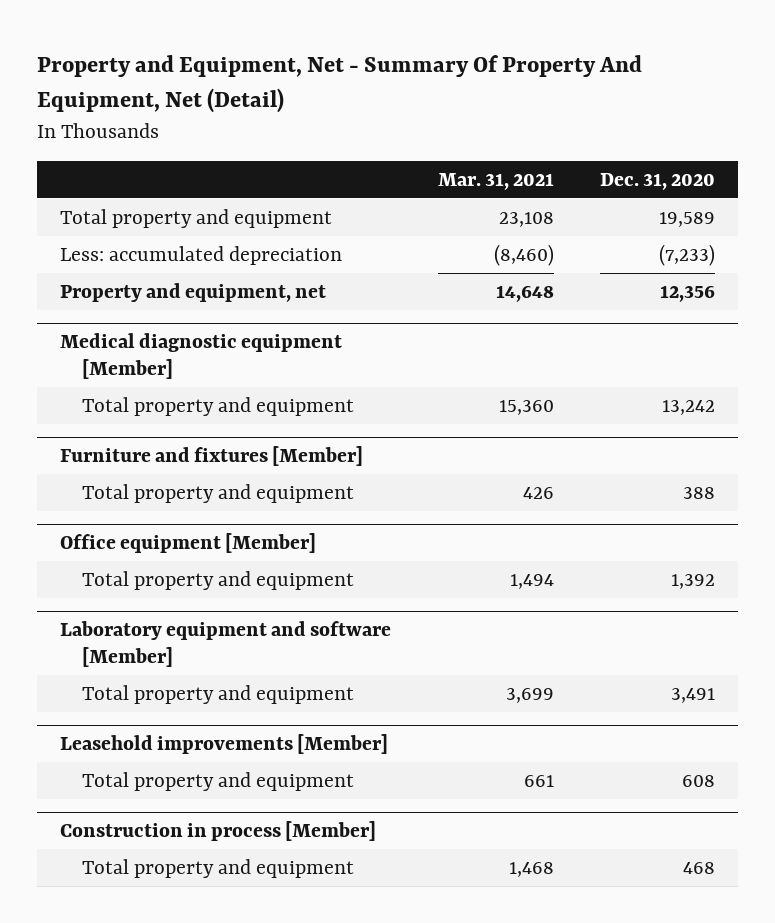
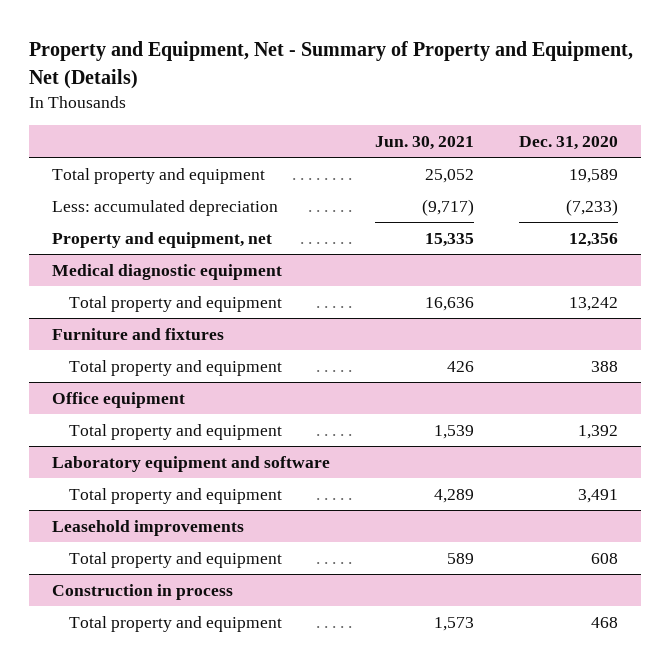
- Property and Equipment, Net - Summary Of Property And Equipment, Net (Detail)
+ Property and Equipment, Net - Summary of Property and Equipment, Net (Details)
- | Mar. 31, 2021 | Dec. 31, 2020
+ | Jun. 30, 2021 | Dec. 31, 2020
- Medical diagnostic equipment [Member]
+ Medical diagnostic equipment
- Furniture and fixtures [Member]
+ Furniture and fixtures
- Office equipment [Member]
+ Office equipment
- Laboratory equipment and software [Member]
+ Laboratory equipment and software
- Leasehold improvements [Member]
+ Leasehold improvements
- Construction in process [Member]
+ Construction in process

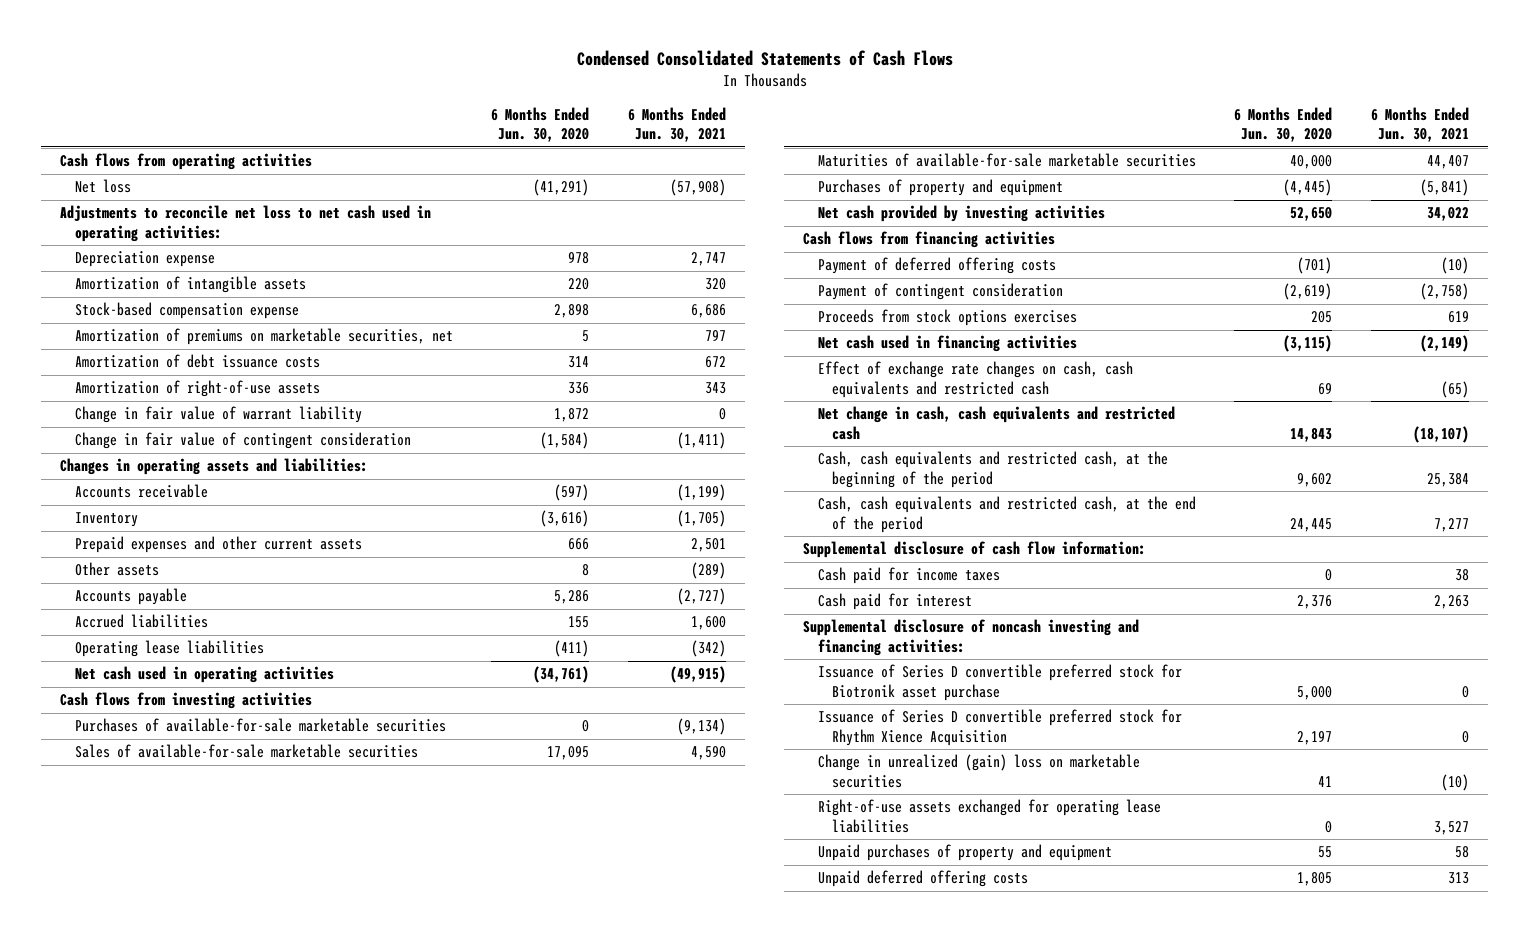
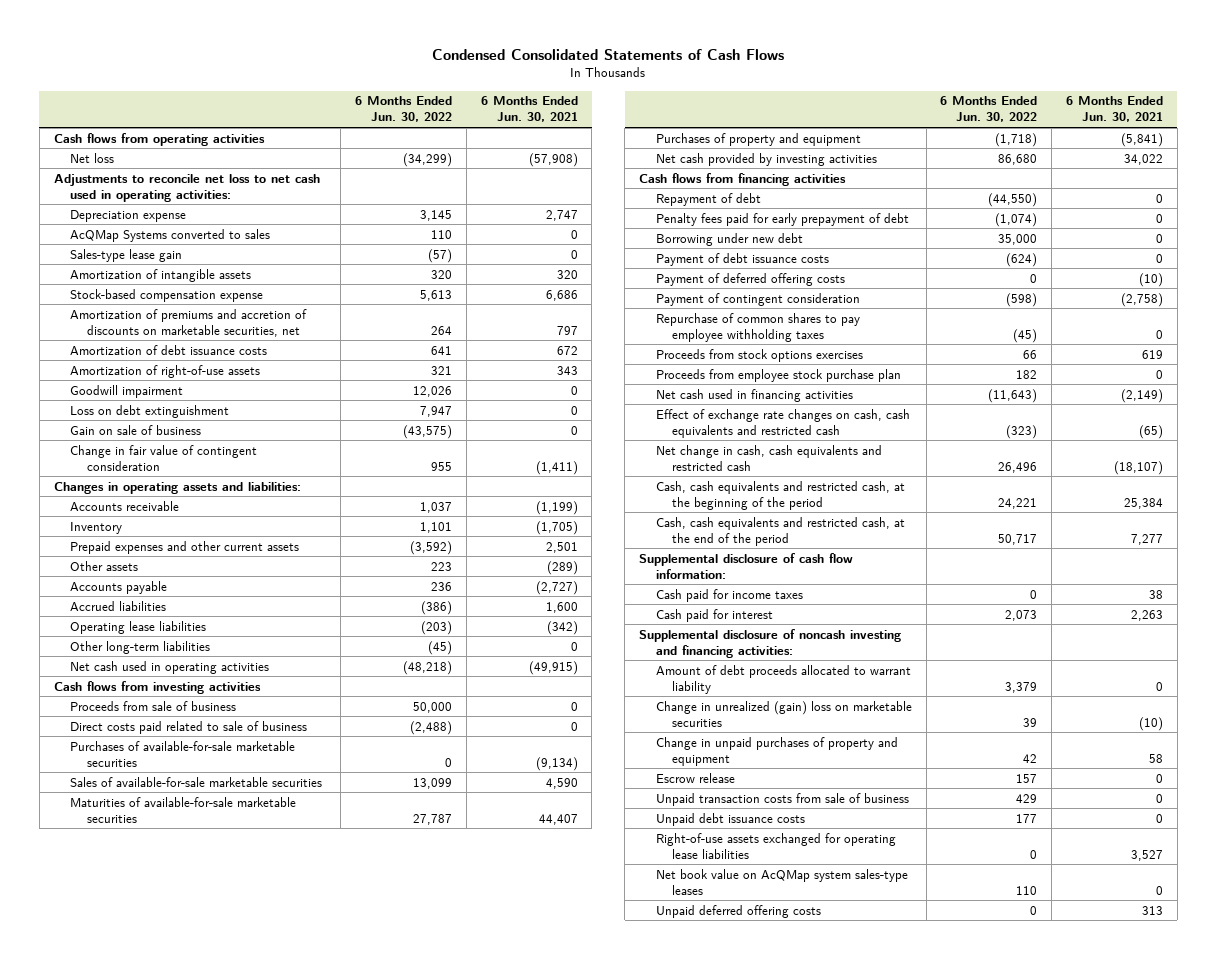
- | 6 Months Ended Jun. 30, 2020 | 6 Months Ended Jun. 30, 2021
+ | 6 Months Ended Jun. 30, 2022 | 6 Months Ended Jun. 30, 2021
+ AcQMap Systems converted to sales | 110 | 0
+ Sales-type lease gain | (57) | 0
- Amortization of premiums on marketable securities, net | 5 | 797
+ Amortization of premiums and accretion of discounts on marketable securities, net | 264 | 797
- Change in fair value of warrant liability | 1,872 | 0
+ Goodwill impairment | 12,026 | 0
+ Loss on debt extinguishment | 7,947 | 0
+ Gain on sale of business | (43,575) | 0
+ Other long-term liabilities | (45) | 0
+ Proceeds from sale of business | 50,000 | 0
+ Direct costs paid related to sale of business | (2,488) | 0
+ Repayment of debt | (44,550) | 0
+ Penalty fees paid for early prepayment of debt | (1,074) | 0
+ Borrowing under new debt | 35,000 | 0
+ Payment of debt issuance costs | (624) | 0
+ Repurchase of common shares to pay employee withholding taxes | (45) | 0
+ Proceeds from employee stock purchase plan | 182 | 0
- Issuance of Series D convertible preferred stock for Biotronik asset purchase | 5,000 | 0
- Issuance of Series D convertible preferred stock for Rhythm Xience Acquisition | 2,197 | 0
+ Amount of debt proceeds allocated to warrant liability | 3,379 | 0
+ Change in unpaid purchases of property and equipment | 42 | 58
+ Escrow release | 157 | 0
+ Unpaid transaction costs from sale of business | 429 | 0
+ Unpaid debt issuance costs | 177 | 0
- Unpaid purchases of property and equipment | 55 | 58
+ Net book value on AcQMap system sales-type leases | 110 | 0

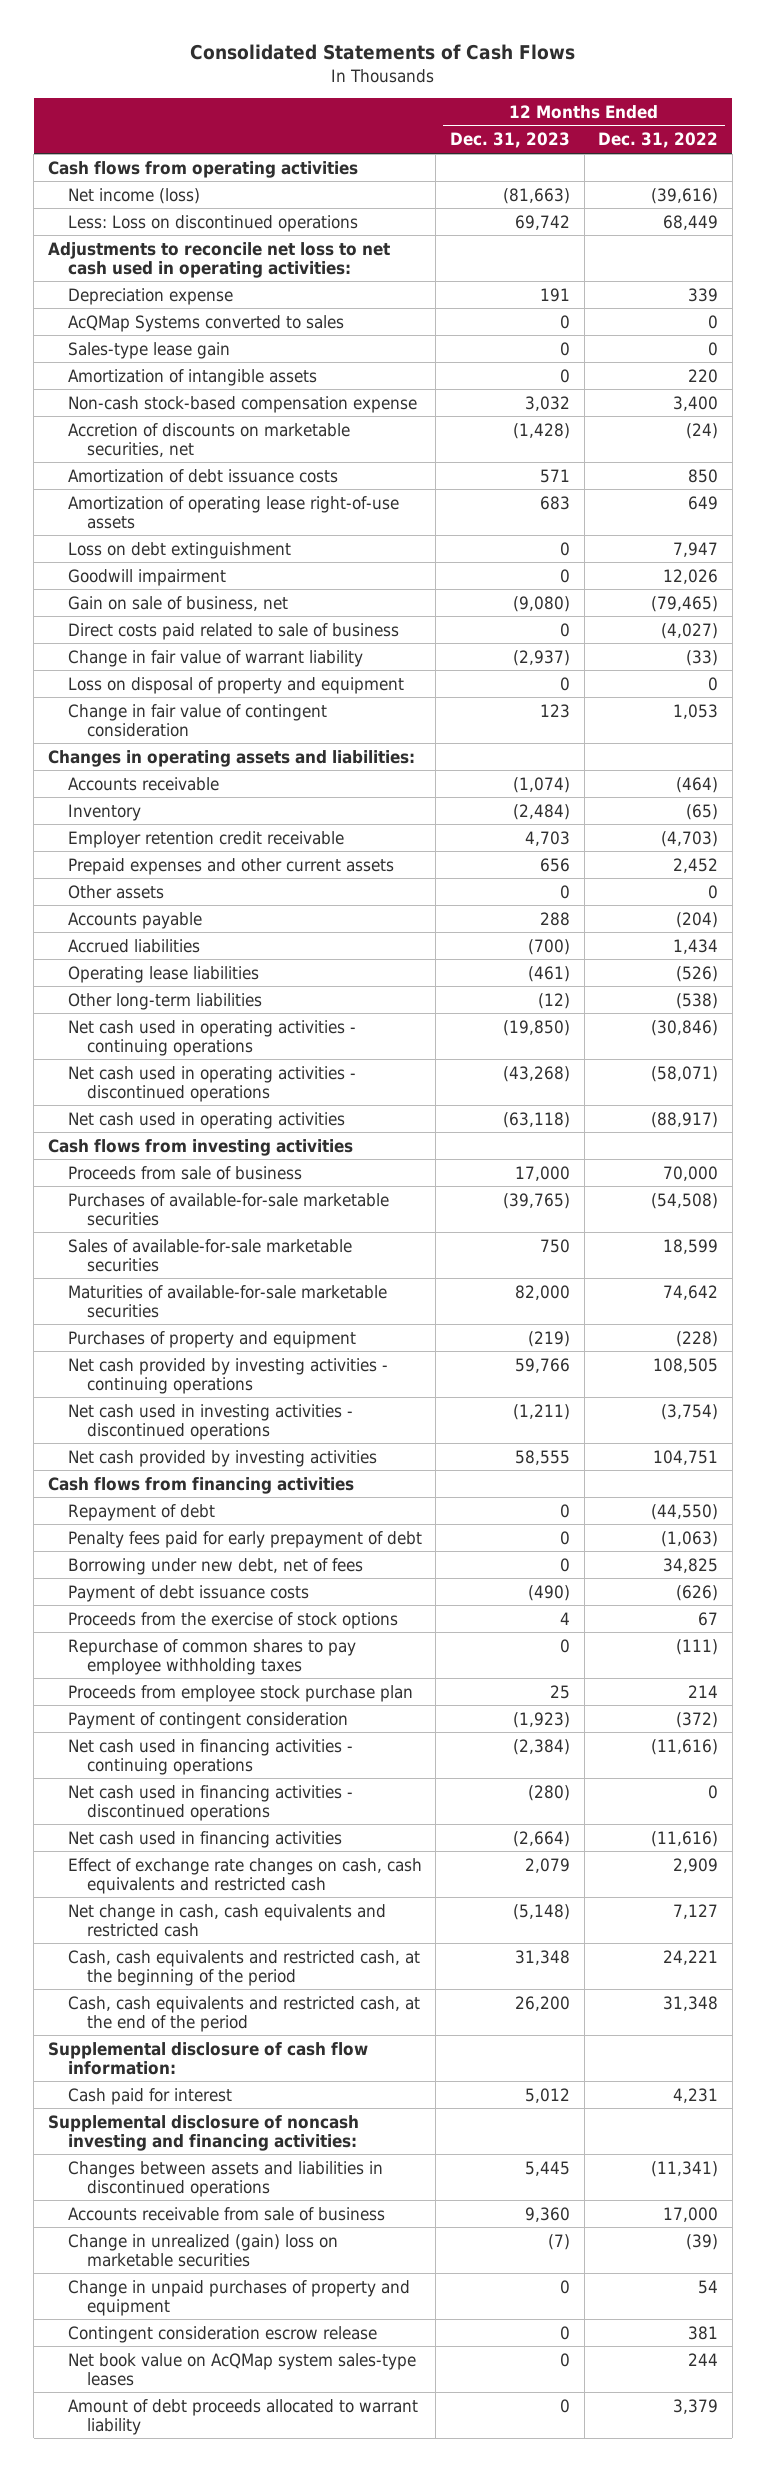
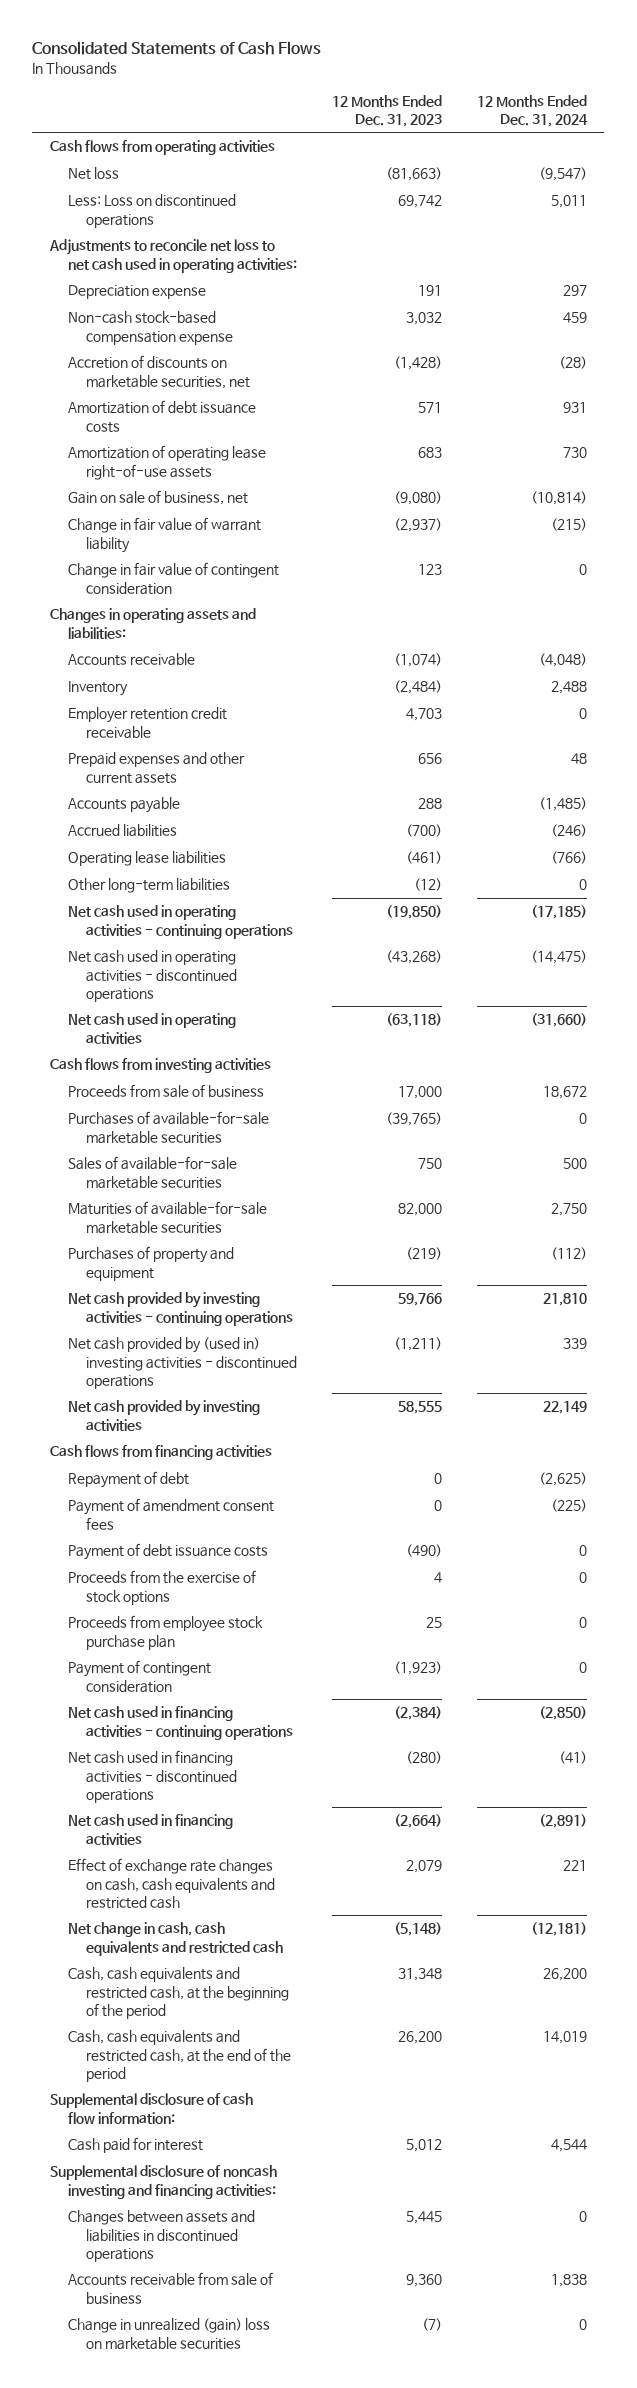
- | 12 Months Ended Dec. 31, 2023 | 12 Months Ended Dec. 31, 2022
+ | 12 Months Ended Dec. 31, 2023 | 12 Months Ended Dec. 31, 2024
- Net income (loss) | (81,663) | (39,616)
+ Net loss | (81,663) | (9,547)
- AcQMap Systems converted to sales | 0 | 0
- Sales-type lease gain | 0 | 0
- Amortization of intangible assets | 0 | 220
- Loss on debt extinguishment | 0 | 7,947
- Goodwill impairment | 0 | 12,026
- Direct costs paid related to sale of business | 0 | (4,027)
- Loss on disposal of property and equipment | 0 | 0
- Other assets | 0 | 0
- Net cash used in investing activities - discontinued operations | (1,211) | (3,754)
+ Net cash provided by (used in) investing activities - discontinued operations | (1,211) | 339
- Penalty fees paid for early prepayment of debt | 0 | (1,063)
- Borrowing under new debt, net of fees | 0 | 34,825
+ Payment of amendment consent fees | 0 | (225)
- Repurchase of common shares to pay employee withholding taxes | 0 | (111)
- Change in unpaid purchases of property and equipment | 0 | 54
- Contingent consideration escrow release | 0 | 381
- Net book value on AcQMap system sales-type leases | 0 | 244
- Amount of debt proceeds allocated to warrant liability | 0 | 3,379

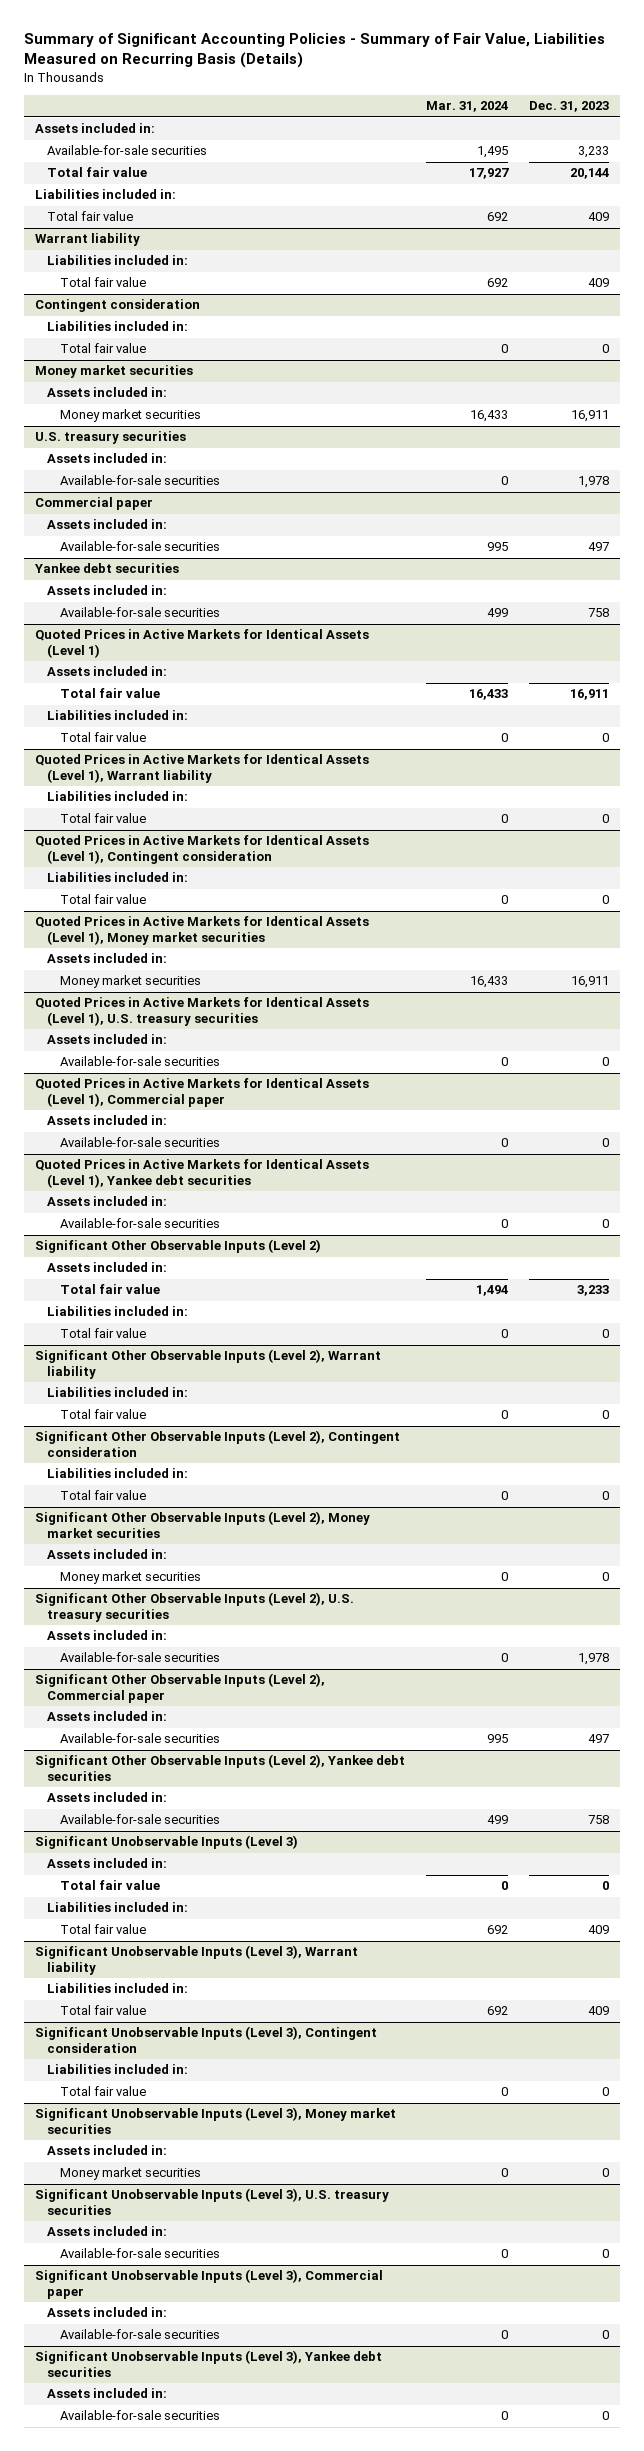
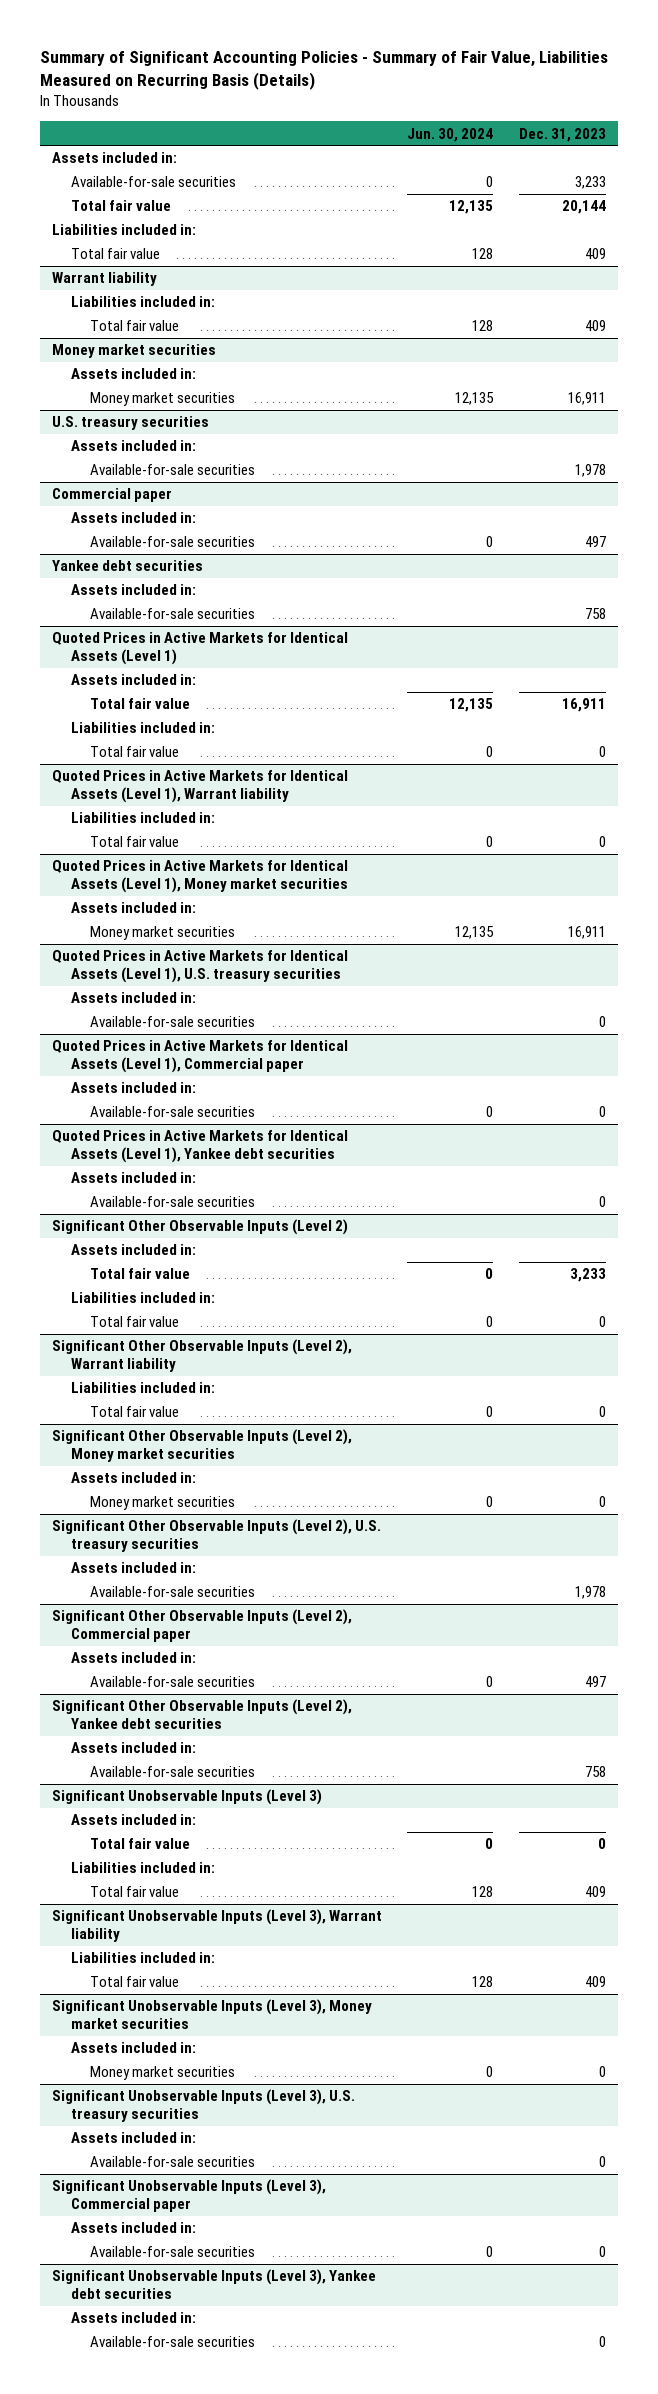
- | Mar. 31, 2024 | Dec. 31, 2023
+ | Jun. 30, 2024 | Dec. 31, 2023
- Contingent consideration
- Liabilities included in:
- Total fair value | 0 | 0
- Quoted Prices in Active Markets for Identical Assets (Level 1), Contingent consideration
- Liabilities included in:
- Total fair value | 0 | 0
- Significant Other Observable Inputs (Level 2), Contingent consideration
- Liabilities included in:
- Total fair value | 0 | 0
- Significant Unobservable Inputs (Level 3), Contingent consideration
- Liabilities included in:
- Total fair value | 0 | 0

